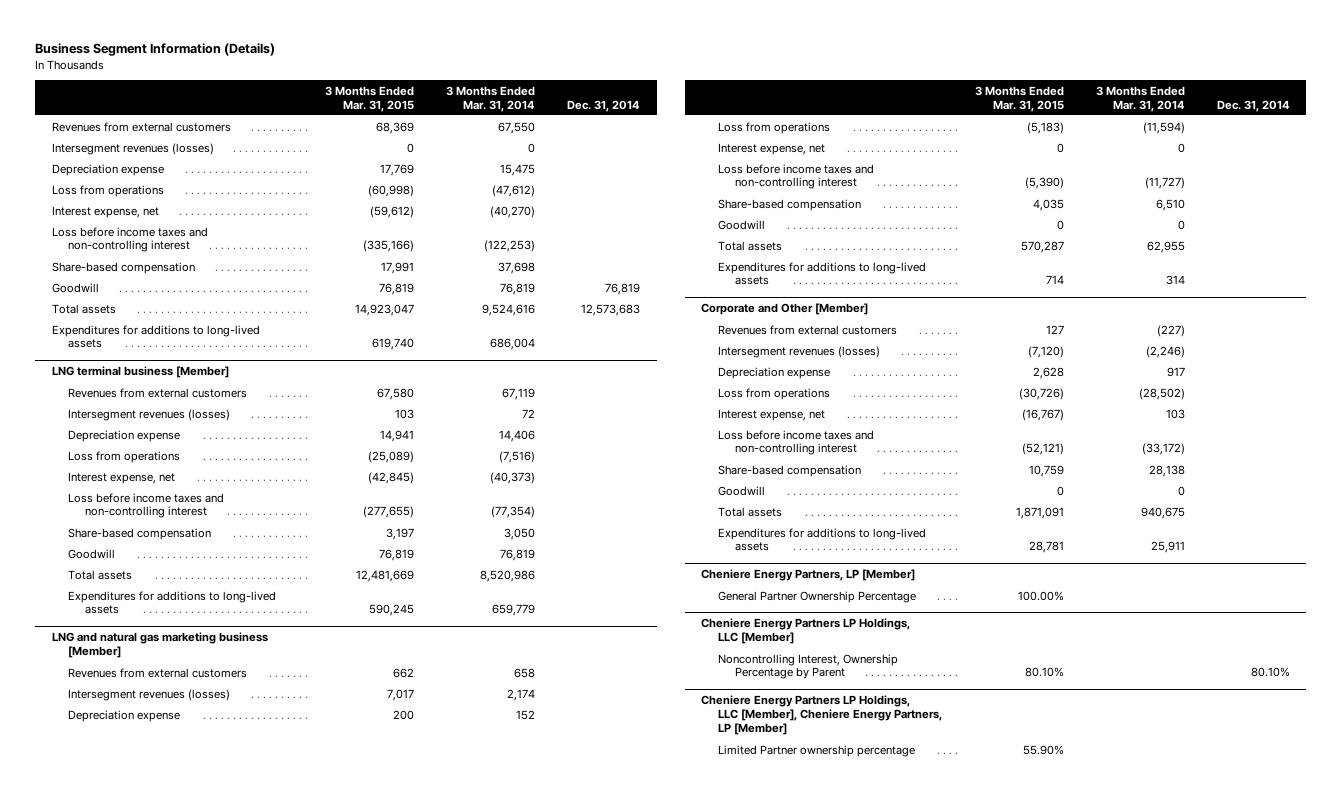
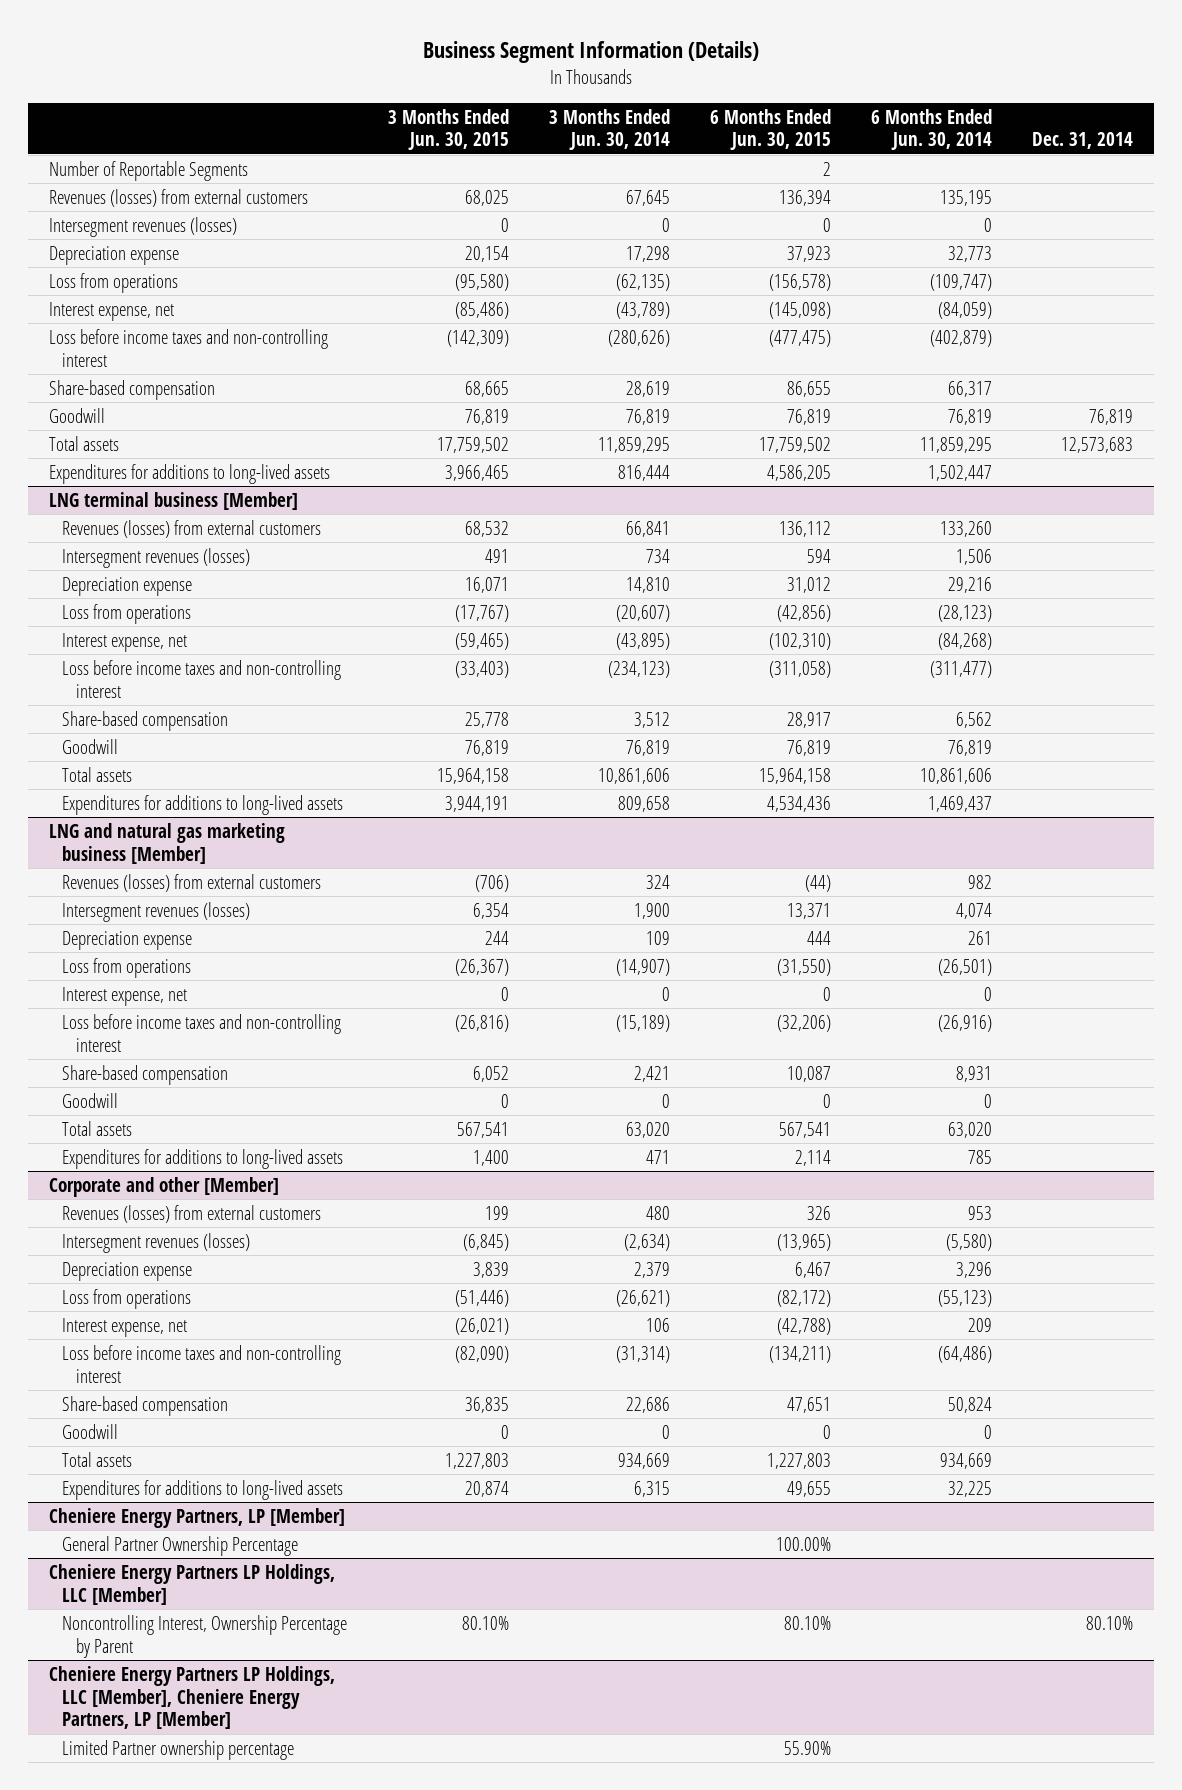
- | 3 Months Ended Mar. 31, 2015 | 3 Months Ended Mar. 31, 2014 | Dec. 31, 2014
+ | 3 Months Ended Jun. 30, 2015 | 3 Months Ended Jun. 30, 2014 | 6 Months Ended Jun. 30, 2015 | 6 Months Ended Jun. 30, 2014 | Dec. 31, 2014
- Revenues from external customers | 68,369 | 67,550 |
+ Number of Reportable Segments | | | 2 | |
+ Revenues (losses) from external customers | 68,025 | 67,645 | 136,394 | 135,195 |
@ LNG terminal business [Member]
- Revenues from external customers | 67,580 | 67,119 |
+ Revenues (losses) from external customers | 68,532 | 66,841 | 136,112 | 133,260 |
@ LNG and natural gas marketing business [Member]
- Revenues from external customers | 662 | 658 |
+ Revenues (losses) from external customers | (706) | 324 | (44) | 982 |
- Corporate and Other [Member]
- Revenues from external customers | 127 | (227) |
+ Corporate and other [Member]
+ Revenues (losses) from external customers | 199 | 480 | 326 | 953 |

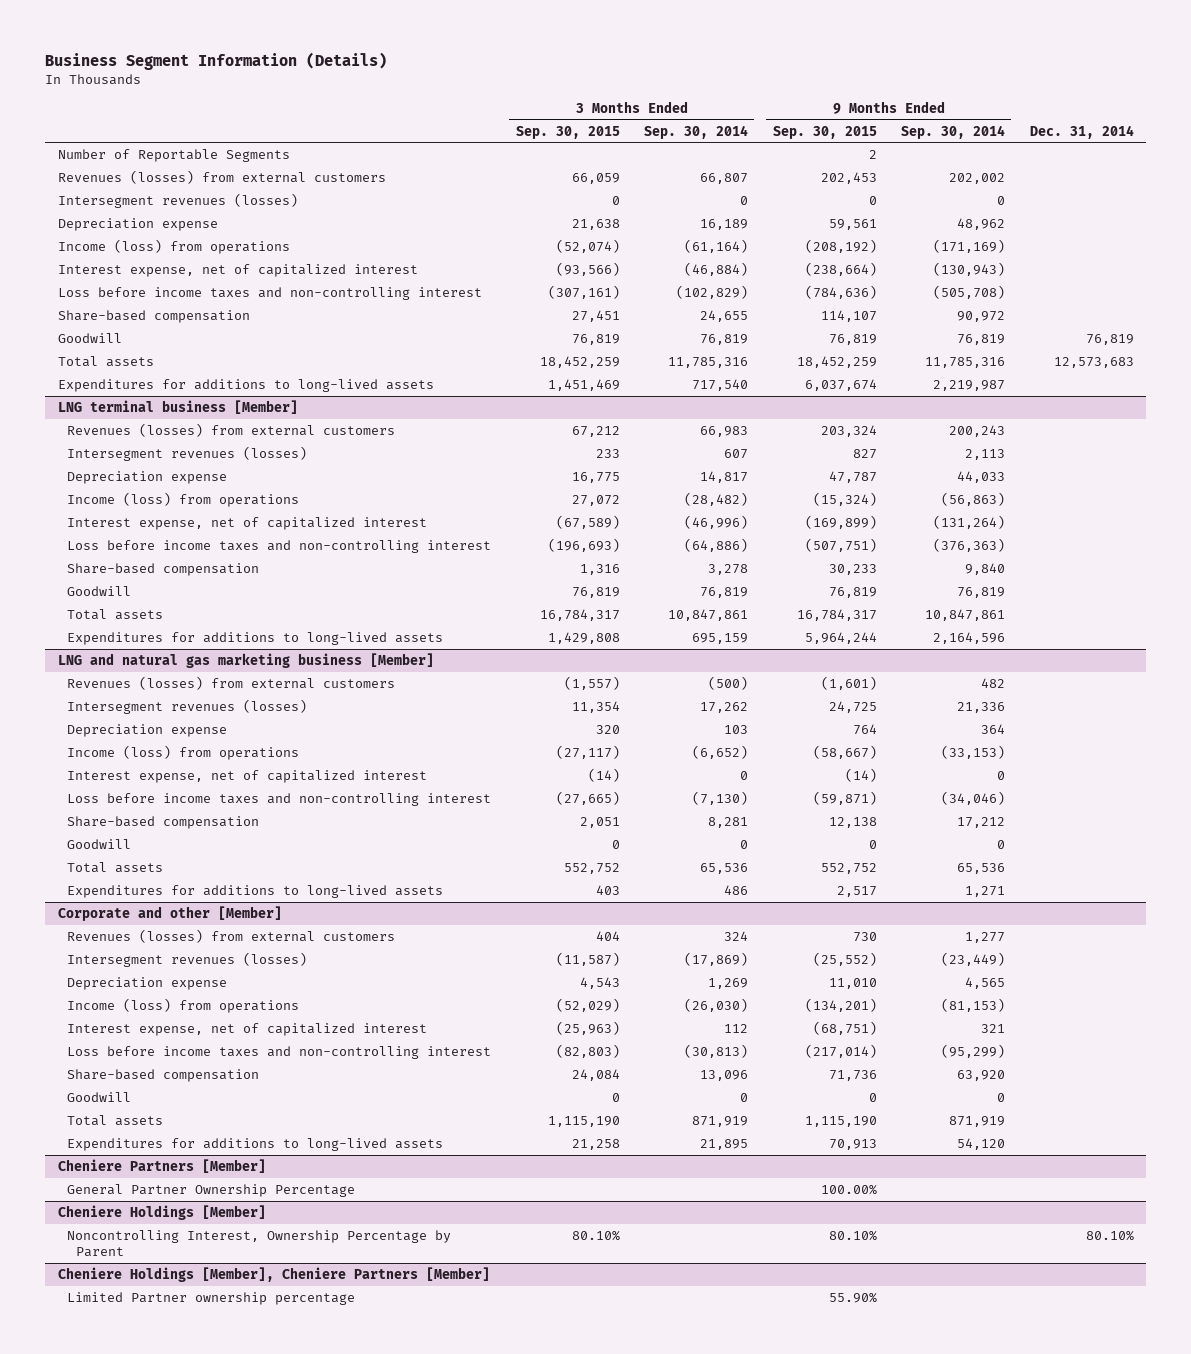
- | 3 Months Ended Jun. 30, 2015 | 3 Months Ended Jun. 30, 2014 | 6 Months Ended Jun. 30, 2015 | 6 Months Ended Jun. 30, 2014 | Dec. 31, 2014
+ | 3 Months Ended Sep. 30, 2015 | 3 Months Ended Sep. 30, 2014 | 9 Months Ended Sep. 30, 2015 | 9 Months Ended Sep. 30, 2014 | Dec. 31, 2014
- Loss from operations | (95,580) | (62,135) | (156,578) | (109,747) |
- Interest expense, net | (85,486) | (43,789) | (145,098) | (84,059) |
+ Income (loss) from operations | (52,074) | (61,164) | (208,192) | (171,169) |
+ Interest expense, net of capitalized interest | (93,566) | (46,884) | (238,664) | (130,943) |
@ LNG terminal business [Member]
- Loss from operations | (17,767) | (20,607) | (42,856) | (28,123) |
- Interest expense, net | (59,465) | (43,895) | (102,310) | (84,268) |
+ Income (loss) from operations | 27,072 | (28,482) | (15,324) | (56,863) |
+ Interest expense, net of capitalized interest | (67,589) | (46,996) | (169,899) | (131,264) |
@ LNG and natural gas marketing business [Member]
- Loss from operations | (26,367) | (14,907) | (31,550) | (26,501) |
- Interest expense, net | 0 | 0 | 0 | 0 |
+ Income (loss) from operations | (27,117) | (6,652) | (58,667) | (33,153) |
+ Interest expense, net of capitalized interest | (14) | 0 | (14) | 0 |
@ Corporate and other [Member]
- Loss from operations | (51,446) | (26,621) | (82,172) | (55,123) |
- Interest expense, net | (26,021) | 106 | (42,788) | 209 |
+ Income (loss) from operations | (52,029) | (26,030) | (134,201) | (81,153) |
+ Interest expense, net of capitalized interest | (25,963) | 112 | (68,751) | 321 |
- Cheniere Energy Partners, LP [Member]
+ Cheniere Partners [Member]
- Cheniere Energy Partners LP Holdings, LLC [Member]
+ Cheniere Holdings [Member]
- Cheniere Energy Partners LP Holdings, LLC [Member], Cheniere Energy Partners, LP [Member]
+ Cheniere Holdings [Member], Cheniere Partners [Member]

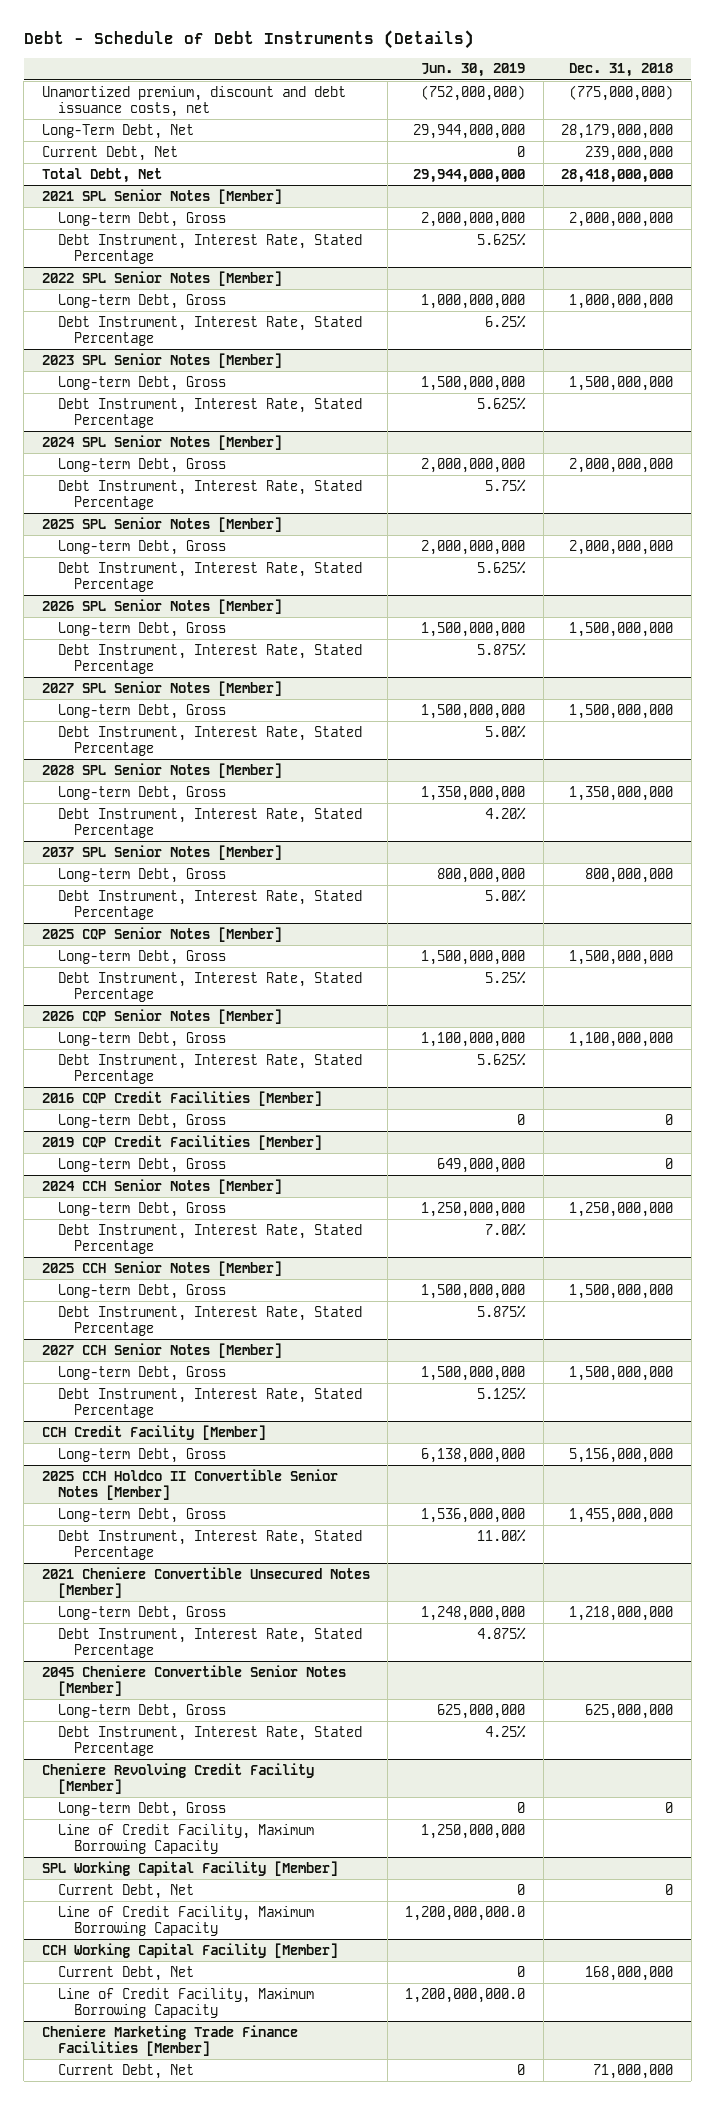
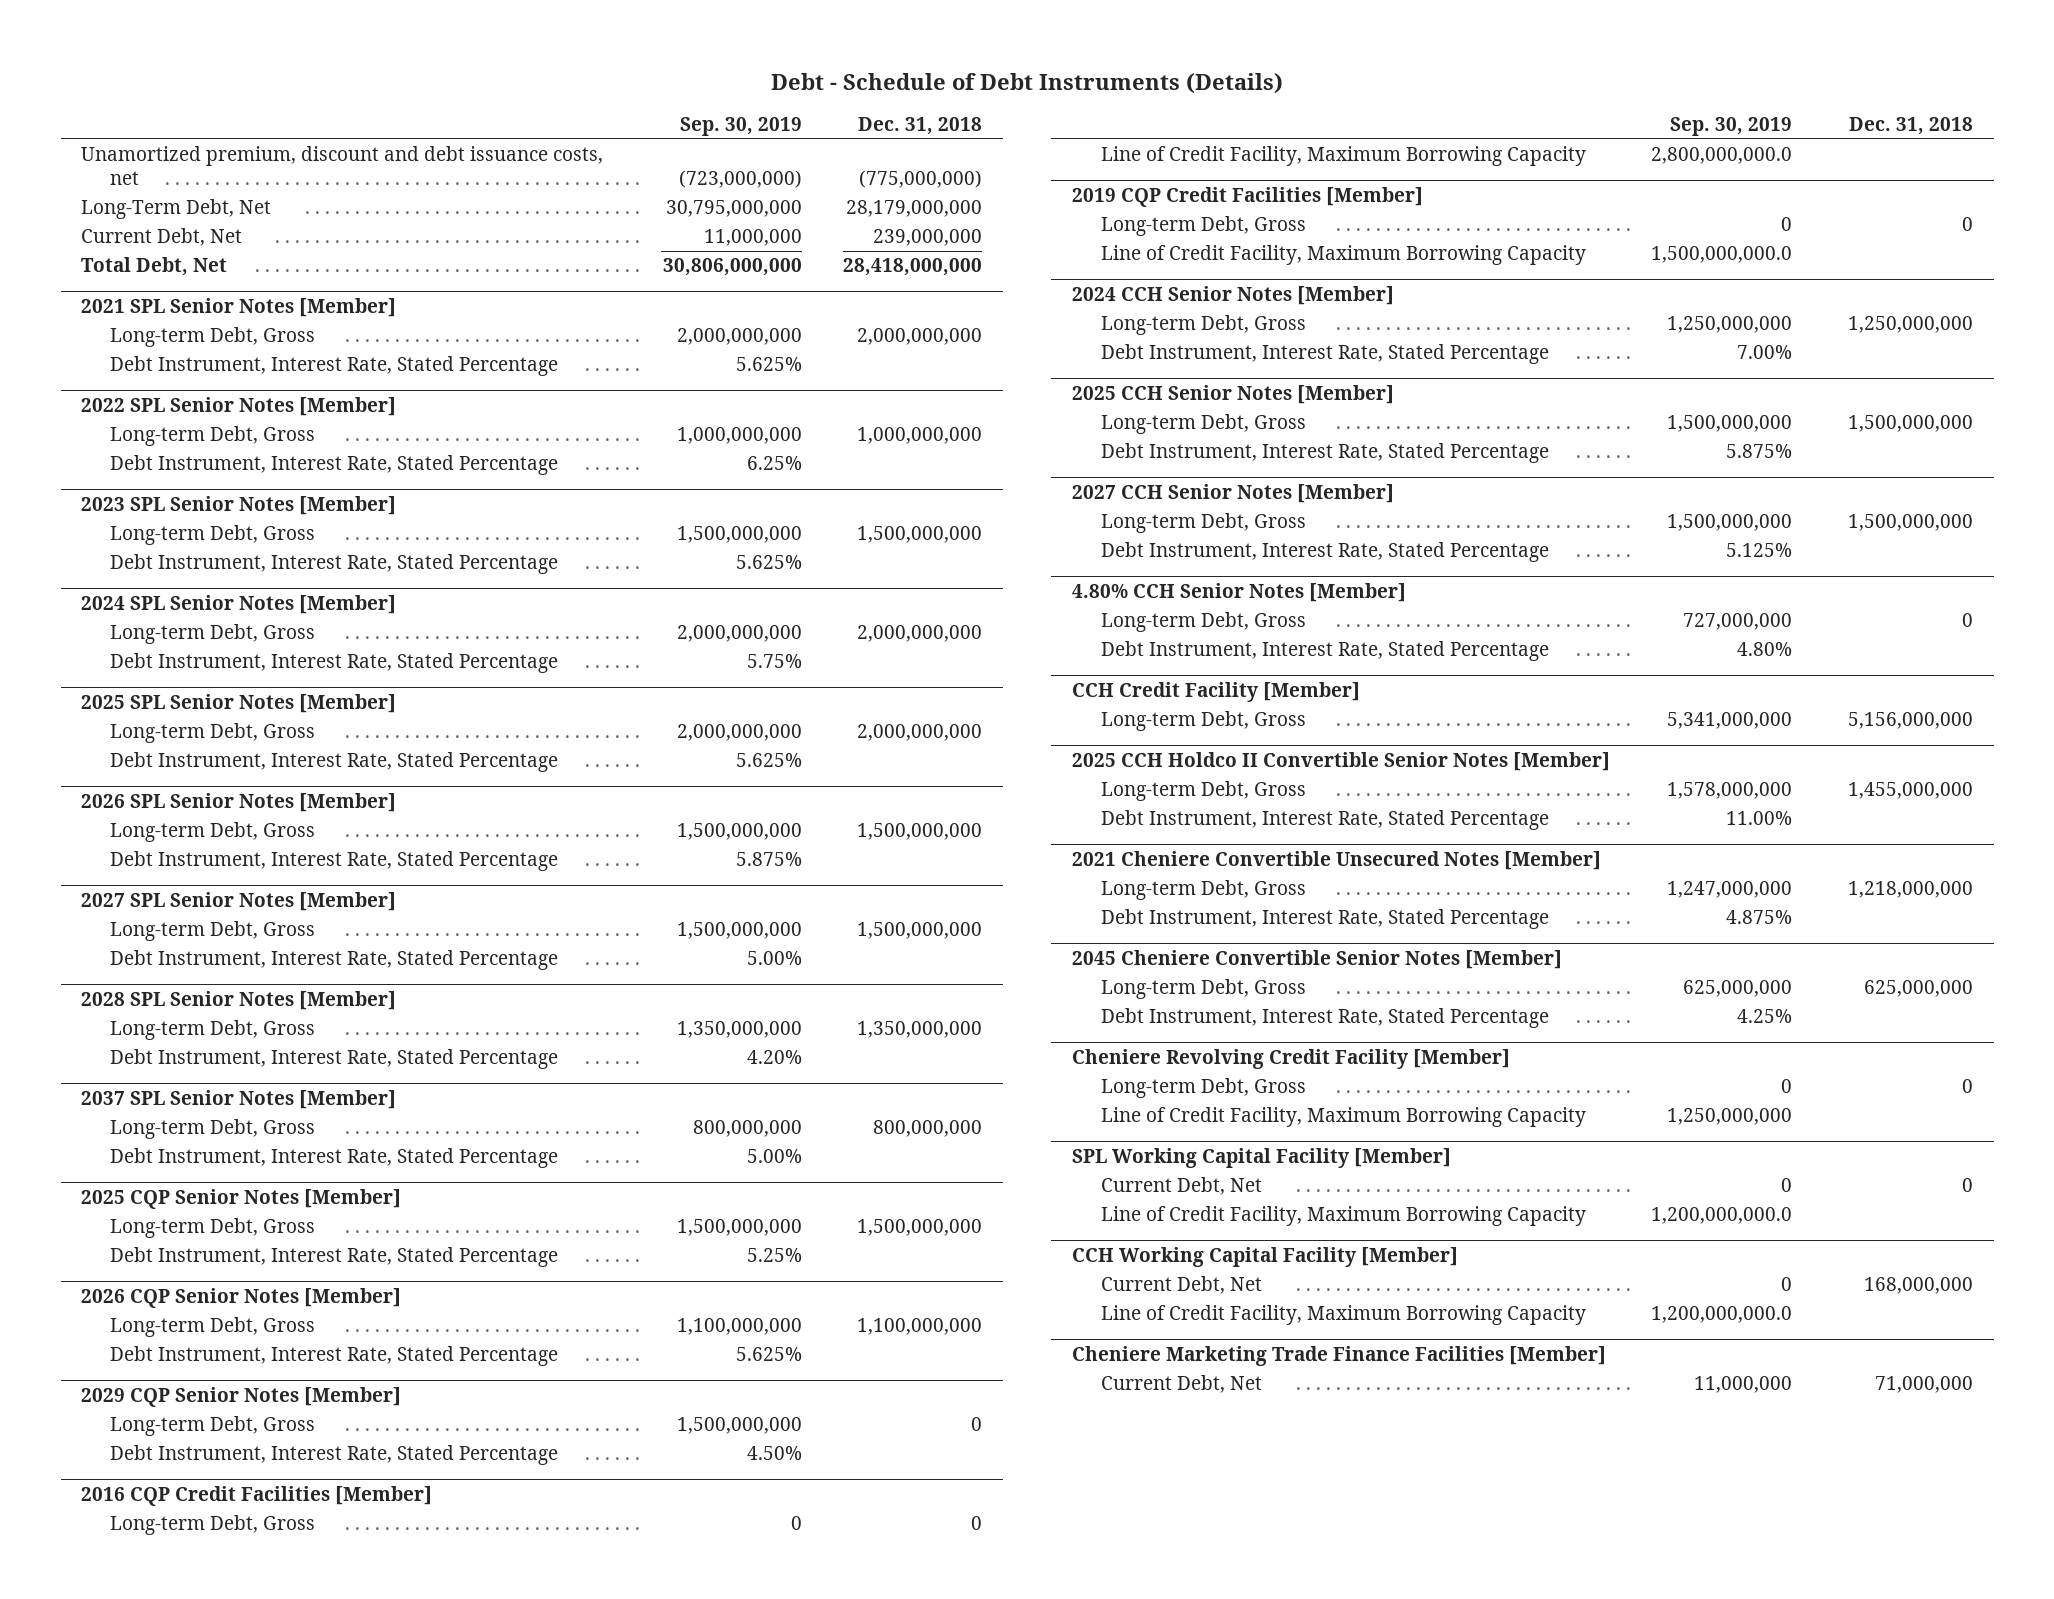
- | Jun. 30, 2019 | Dec. 31, 2018
+ | Sep. 30, 2019 | Dec. 31, 2018
+ 2029 CQP Senior Notes [Member]
+ Long-term Debt, Gross | 1,500,000,000 | 0
+ Debt Instrument, Interest Rate, Stated Percentage | 4.50% |
@ 2016 CQP Credit Facilities [Member]
+ Line of Credit Facility, Maximum Borrowing Capacity | 2,800,000,000.0 |
@ 2019 CQP Credit Facilities [Member]
+ Line of Credit Facility, Maximum Borrowing Capacity | 1,500,000,000.0 |
+ 4.80% CCH Senior Notes [Member]
+ Long-term Debt, Gross | 727,000,000 | 0
+ Debt Instrument, Interest Rate, Stated Percentage | 4.80% |

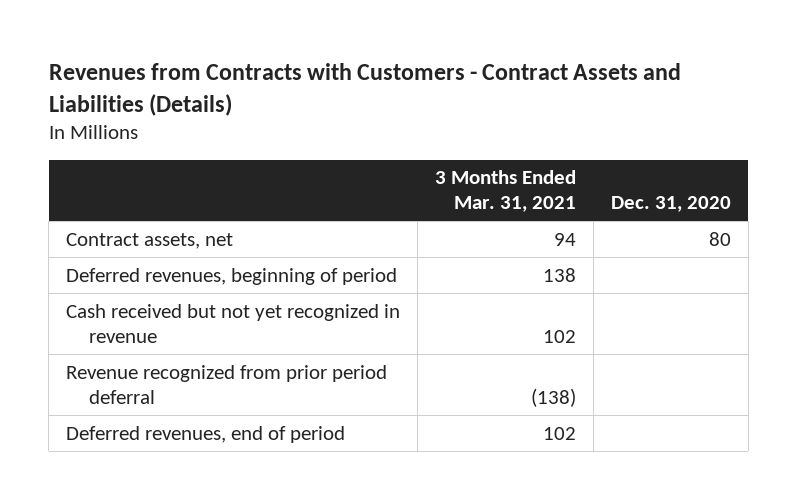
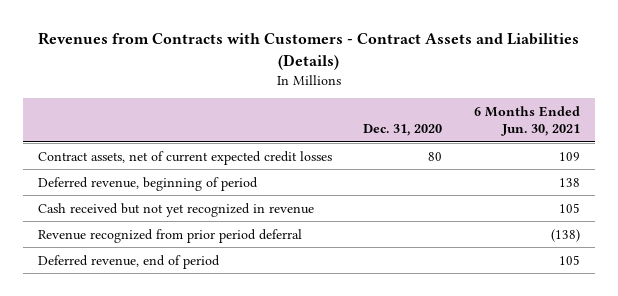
- | 3 Months Ended Mar. 31, 2021 | Dec. 31, 2020
+ | Dec. 31, 2020 | 6 Months Ended Jun. 30, 2021
- Contract assets, net | 94 | 80
- Deferred revenues, beginning of period | 138 |
+ Contract assets, net of current expected credit losses | 80 | 109
+ Deferred revenue, beginning of period | | 138
- Deferred revenues, end of period | 102 |
+ Deferred revenue, end of period | | 105

